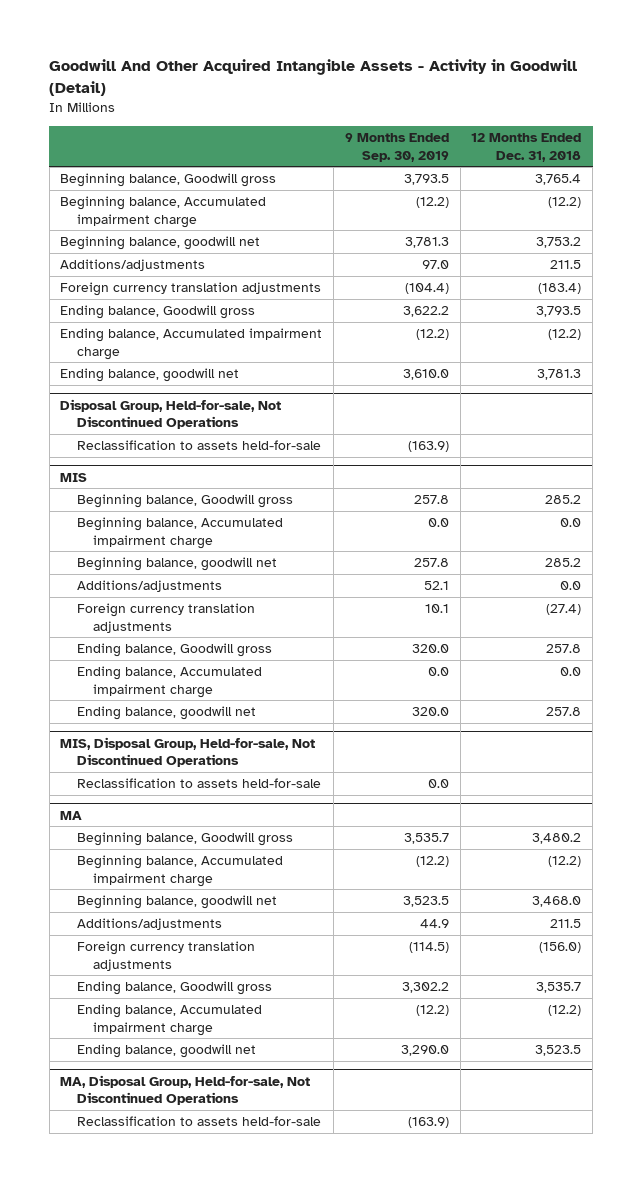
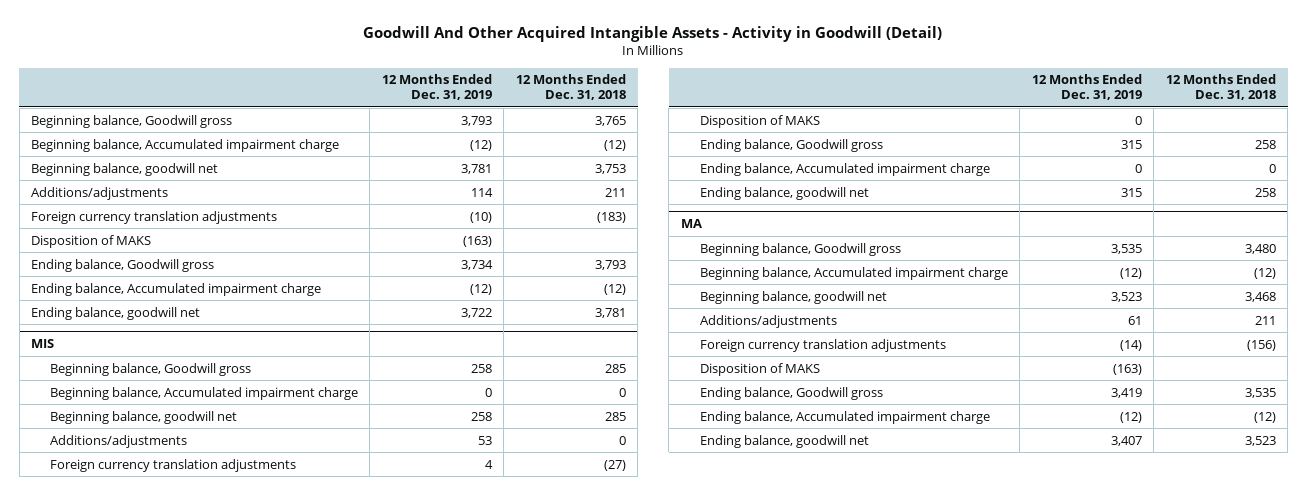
- | 9 Months Ended Sep. 30, 2019 | 12 Months Ended Dec. 31, 2018
+ | 12 Months Ended Dec. 31, 2019 | 12 Months Ended Dec. 31, 2018
- Beginning balance, Goodwill gross | 3,793.5 | 3,765.4
- Beginning balance, Accumulated impairment charge | (12.2) | (12.2)
- Beginning balance, goodwill net | 3,781.3 | 3,753.2
- Additions/adjustments | 97.0 | 211.5
- Foreign currency translation adjustments | (104.4) | (183.4)
- Ending balance, Goodwill gross | 3,622.2 | 3,793.5
- Ending balance, Accumulated impairment charge | (12.2) | (12.2)
- Ending balance, goodwill net | 3,610.0 | 3,781.3
- Disposal Group, Held-for-sale, Not Discontinued Operations
- Reclassification to assets held-for-sale | (163.9) |
+ Beginning balance, Goodwill gross | 3,793 | 3,765
+ Beginning balance, Accumulated impairment charge | (12) | (12)
+ Beginning balance, goodwill net | 3,781 | 3,753
+ Additions/adjustments | 114 | 211
+ Foreign currency translation adjustments | (10) | (183)
+ Disposition of MAKS | (163) |
+ Ending balance, Goodwill gross | 3,734 | 3,793
+ Ending balance, Accumulated impairment charge | (12) | (12)
+ Ending balance, goodwill net | 3,722 | 3,781
@ MIS
- Beginning balance, Goodwill gross | 257.8 | 285.2
- Beginning balance, Accumulated impairment charge | 0.0 | 0.0
- Beginning balance, goodwill net | 257.8 | 285.2
- Additions/adjustments | 52.1 | 0.0
- Foreign currency translation adjustments | 10.1 | (27.4)
- Ending balance, Goodwill gross | 320.0 | 257.8
- Ending balance, Accumulated impairment charge | 0.0 | 0.0
- Ending balance, goodwill net | 320.0 | 257.8
- MIS, Disposal Group, Held-for-sale, Not Discontinued Operations
- Reclassification to assets held-for-sale | 0.0 |
@ MIS
+ Beginning balance, Goodwill gross | 258 | 285
+ Beginning balance, Accumulated impairment charge | 0 | 0
+ Beginning balance, goodwill net | 258 | 285
+ Additions/adjustments | 53 | 0
+ Foreign currency translation adjustments | 4 | (27)
+ Disposition of MAKS | 0 |
+ Ending balance, Goodwill gross | 315 | 258
+ Ending balance, Accumulated impairment charge | 0 | 0
+ Ending balance, goodwill net | 315 | 258
@ MA
- Beginning balance, Goodwill gross | 3,535.7 | 3,480.2
- Beginning balance, Accumulated impairment charge | (12.2) | (12.2)
- Beginning balance, goodwill net | 3,523.5 | 3,468.0
- Additions/adjustments | 44.9 | 211.5
- Foreign currency translation adjustments | (114.5) | (156.0)
- Ending balance, Goodwill gross | 3,302.2 | 3,535.7
- Ending balance, Accumulated impairment charge | (12.2) | (12.2)
- Ending balance, goodwill net | 3,290.0 | 3,523.5
- MA, Disposal Group, Held-for-sale, Not Discontinued Operations
- Reclassification to assets held-for-sale | (163.9) |
@ MA
+ Beginning balance, Goodwill gross | 3,535 | 3,480
+ Beginning balance, Accumulated impairment charge | (12) | (12)
+ Beginning balance, goodwill net | 3,523 | 3,468
+ Additions/adjustments | 61 | 211
+ Foreign currency translation adjustments | (14) | (156)
+ Disposition of MAKS | (163) |
+ Ending balance, Goodwill gross | 3,419 | 3,535
+ Ending balance, Accumulated impairment charge | (12) | (12)
+ Ending balance, goodwill net | 3,407 | 3,523

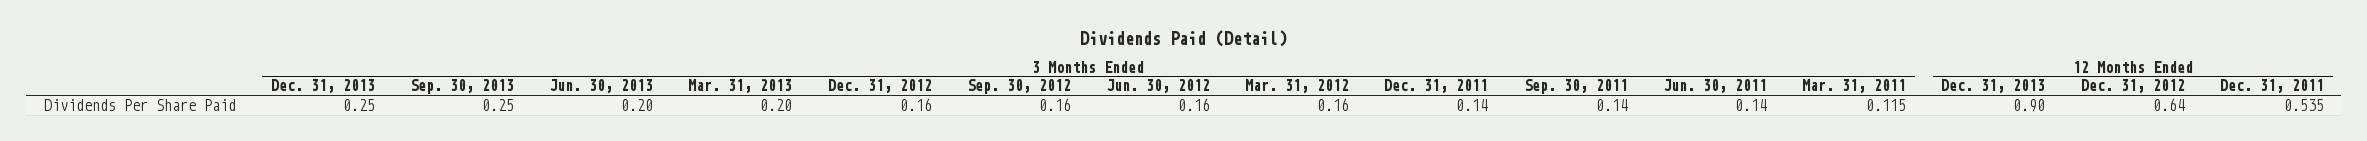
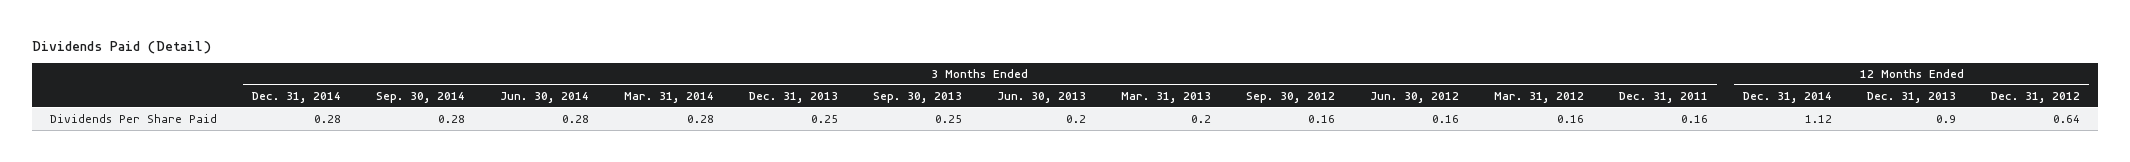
- | 3 Months Ended Dec. 31, 2013 | 3 Months Ended Sep. 30, 2013 | 3 Months Ended Jun. 30, 2013 | 3 Months Ended Mar. 31, 2013 | 3 Months Ended Dec. 31, 2012 | 3 Months Ended Sep. 30, 2012 | 3 Months Ended Jun. 30, 2012 | 3 Months Ended Mar. 31, 2012 | 3 Months Ended Dec. 31, 2011 | 3 Months Ended Sep. 30, 2011 | 3 Months Ended Jun. 30, 2011 | 3 Months Ended Mar. 31, 2011 | 12 Months Ended Dec. 31, 2013 | 12 Months Ended Dec. 31, 2012 | 12 Months Ended Dec. 31, 2011
+ | 3 Months Ended Dec. 31, 2014 | 3 Months Ended Sep. 30, 2014 | 3 Months Ended Jun. 30, 2014 | 3 Months Ended Mar. 31, 2014 | 3 Months Ended Dec. 31, 2013 | 3 Months Ended Sep. 30, 2013 | 3 Months Ended Jun. 30, 2013 | 3 Months Ended Mar. 31, 2013 | 3 Months Ended Sep. 30, 2012 | 3 Months Ended Jun. 30, 2012 | 3 Months Ended Mar. 31, 2012 | 3 Months Ended Dec. 31, 2011 | 12 Months Ended Dec. 31, 2014 | 12 Months Ended Dec. 31, 2013 | 12 Months Ended Dec. 31, 2012
- Dividends Per Share Paid | 0.25 | 0.25 | 0.20 | 0.20 | 0.16 | 0.16 | 0.16 | 0.16 | 0.14 | 0.14 | 0.14 | 0.115 | 0.90 | 0.64 | 0.535
+ Dividends Per Share Paid | 0.28 | 0.28 | 0.28 | 0.28 | 0.25 | 0.25 | 0.2 | 0.2 | 0.16 | 0.16 | 0.16 | 0.16 | 1.12 | 0.9 | 0.64

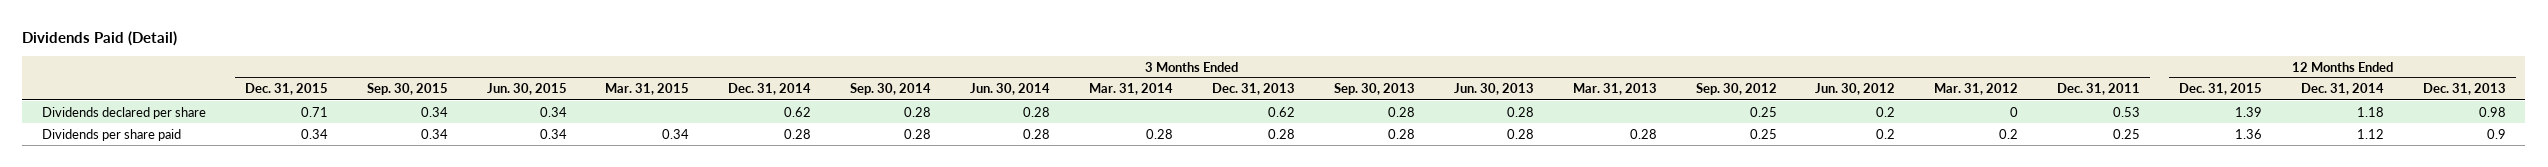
- | 3 Months Ended Dec. 31, 2014 | 3 Months Ended Sep. 30, 2014 | 3 Months Ended Jun. 30, 2014 | 3 Months Ended Mar. 31, 2014 | 3 Months Ended Dec. 31, 2013 | 3 Months Ended Sep. 30, 2013 | 3 Months Ended Jun. 30, 2013 | 3 Months Ended Mar. 31, 2013 | 3 Months Ended Sep. 30, 2012 | 3 Months Ended Jun. 30, 2012 | 3 Months Ended Mar. 31, 2012 | 3 Months Ended Dec. 31, 2011 | 12 Months Ended Dec. 31, 2014 | 12 Months Ended Dec. 31, 2013 | 12 Months Ended Dec. 31, 2012
+ | 3 Months Ended Dec. 31, 2015 | 3 Months Ended Sep. 30, 2015 | 3 Months Ended Jun. 30, 2015 | 3 Months Ended Mar. 31, 2015 | 3 Months Ended Dec. 31, 2014 | 3 Months Ended Sep. 30, 2014 | 3 Months Ended Jun. 30, 2014 | 3 Months Ended Mar. 31, 2014 | 3 Months Ended Dec. 31, 2013 | 3 Months Ended Sep. 30, 2013 | 3 Months Ended Jun. 30, 2013 | 3 Months Ended Mar. 31, 2013 | 3 Months Ended Sep. 30, 2012 | 3 Months Ended Jun. 30, 2012 | 3 Months Ended Mar. 31, 2012 | 3 Months Ended Dec. 31, 2011 | 12 Months Ended Dec. 31, 2015 | 12 Months Ended Dec. 31, 2014 | 12 Months Ended Dec. 31, 2013
- Dividends Per Share Paid | 0.28 | 0.28 | 0.28 | 0.28 | 0.25 | 0.25 | 0.2 | 0.2 | 0.16 | 0.16 | 0.16 | 0.16 | 1.12 | 0.9 | 0.64
+ Dividends declared per share | 0.71 | 0.34 | 0.34 | | 0.62 | 0.28 | 0.28 | | 0.62 | 0.28 | 0.28 | | 0.25 | 0.2 | 0 | 0.53 | 1.39 | 1.18 | 0.98
+ Dividends per share paid | 0.34 | 0.34 | 0.34 | 0.34 | 0.28 | 0.28 | 0.28 | 0.28 | 0.28 | 0.28 | 0.28 | 0.28 | 0.25 | 0.2 | 0.2 | 0.25 | 1.36 | 1.12 | 0.9

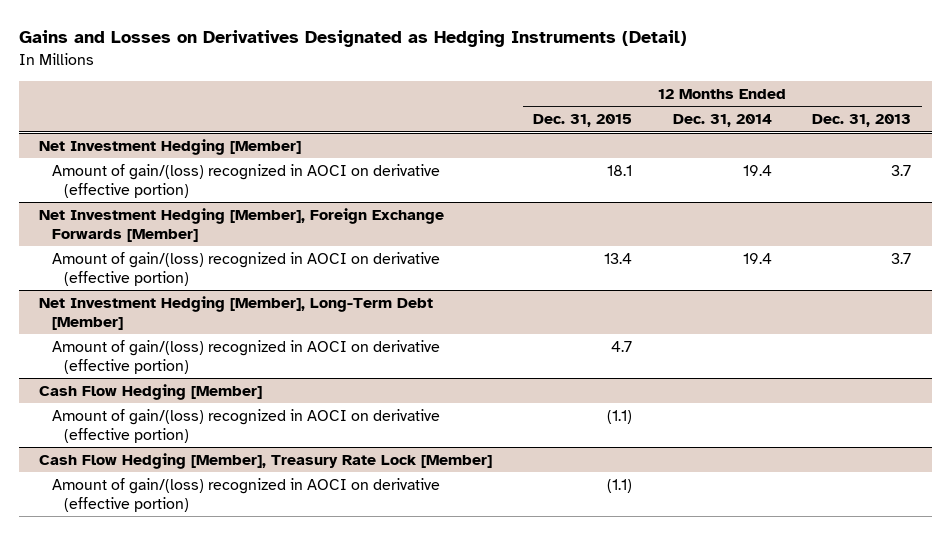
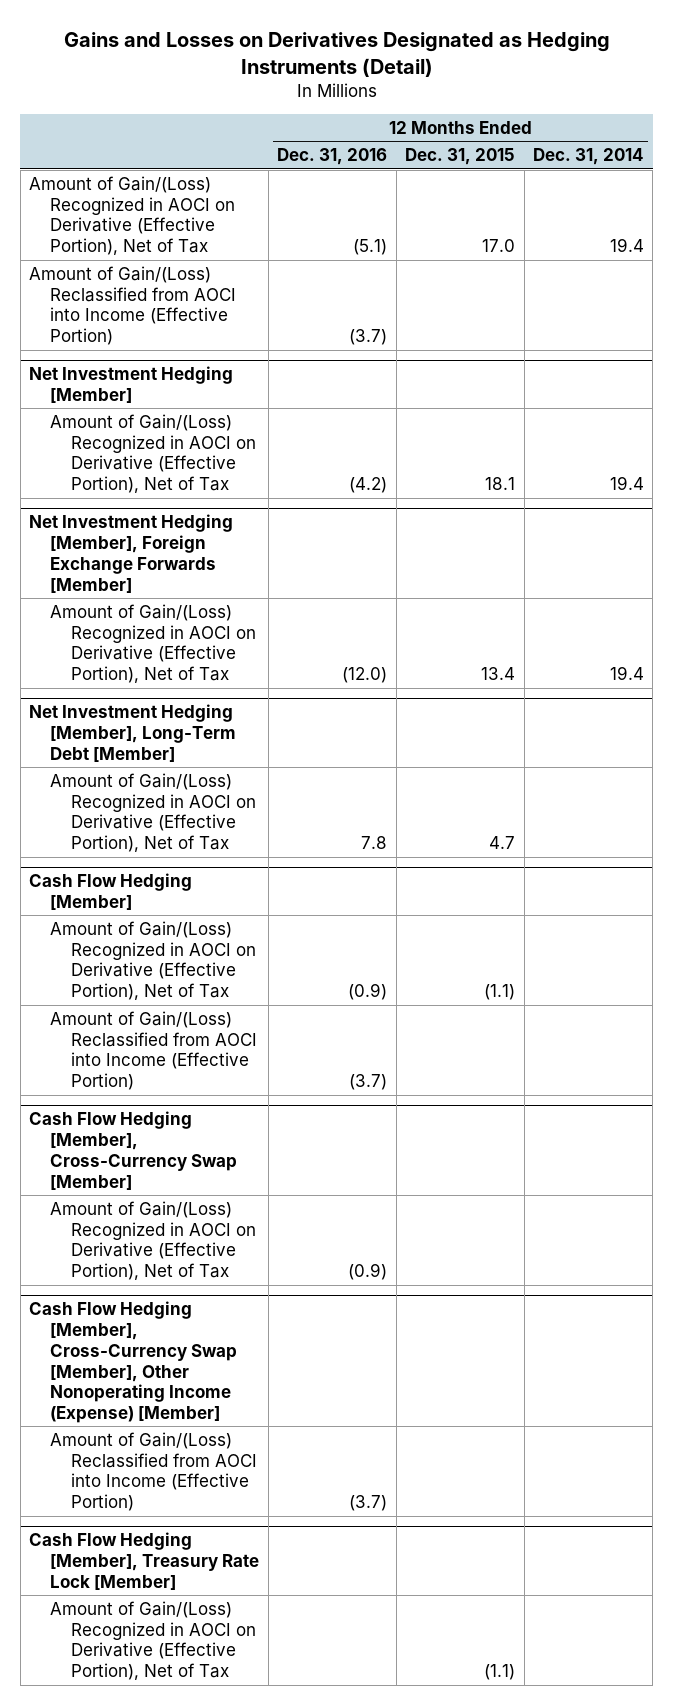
- | 12 Months Ended Dec. 31, 2015 | 12 Months Ended Dec. 31, 2014 | 12 Months Ended Dec. 31, 2013
+ | 12 Months Ended Dec. 31, 2016 | 12 Months Ended Dec. 31, 2015 | 12 Months Ended Dec. 31, 2014
+ Amount of Gain/(Loss) Recognized in AOCI on Derivative (Effective Portion), Net of Tax | (5.1) | 17.0 | 19.4
+ Amount of Gain/(Loss) Reclassified from AOCI into Income (Effective Portion) | (3.7) | |
@ Net Investment Hedging [Member]
- Amount of gain/(loss) recognized in AOCI on derivative (effective portion) | 18.1 | 19.4 | 3.7
+ Amount of Gain/(Loss) Recognized in AOCI on Derivative (Effective Portion), Net of Tax | (4.2) | 18.1 | 19.4
@ Net Investment Hedging [Member], Foreign Exchange Forwards [Member]
- Amount of gain/(loss) recognized in AOCI on derivative (effective portion) | 13.4 | 19.4 | 3.7
+ Amount of Gain/(Loss) Recognized in AOCI on Derivative (Effective Portion), Net of Tax | (12.0) | 13.4 | 19.4
@ Net Investment Hedging [Member], Long-Term Debt [Member]
- Amount of gain/(loss) recognized in AOCI on derivative (effective portion) | 4.7 | |
+ Amount of Gain/(Loss) Recognized in AOCI on Derivative (Effective Portion), Net of Tax | 7.8 | 4.7 |
@ Cash Flow Hedging [Member]
- Amount of gain/(loss) recognized in AOCI on derivative (effective portion) | (1.1) | |
+ Amount of Gain/(Loss) Recognized in AOCI on Derivative (Effective Portion), Net of Tax | (0.9) | (1.1) |
+ Amount of Gain/(Loss) Reclassified from AOCI into Income (Effective Portion) | (3.7) | |
+ Cash Flow Hedging [Member], Cross-Currency Swap [Member]
+ Amount of Gain/(Loss) Recognized in AOCI on Derivative (Effective Portion), Net of Tax | (0.9) | |
+ Cash Flow Hedging [Member], Cross-Currency Swap [Member], Other Nonoperating Income (Expense) [Member]
+ Amount of Gain/(Loss) Reclassified from AOCI into Income (Effective Portion) | (3.7) | |
@ Cash Flow Hedging [Member], Treasury Rate Lock [Member]
- Amount of gain/(loss) recognized in AOCI on derivative (effective portion) | (1.1) | |
+ Amount of Gain/(Loss) Recognized in AOCI on Derivative (Effective Portion), Net of Tax | | (1.1) |

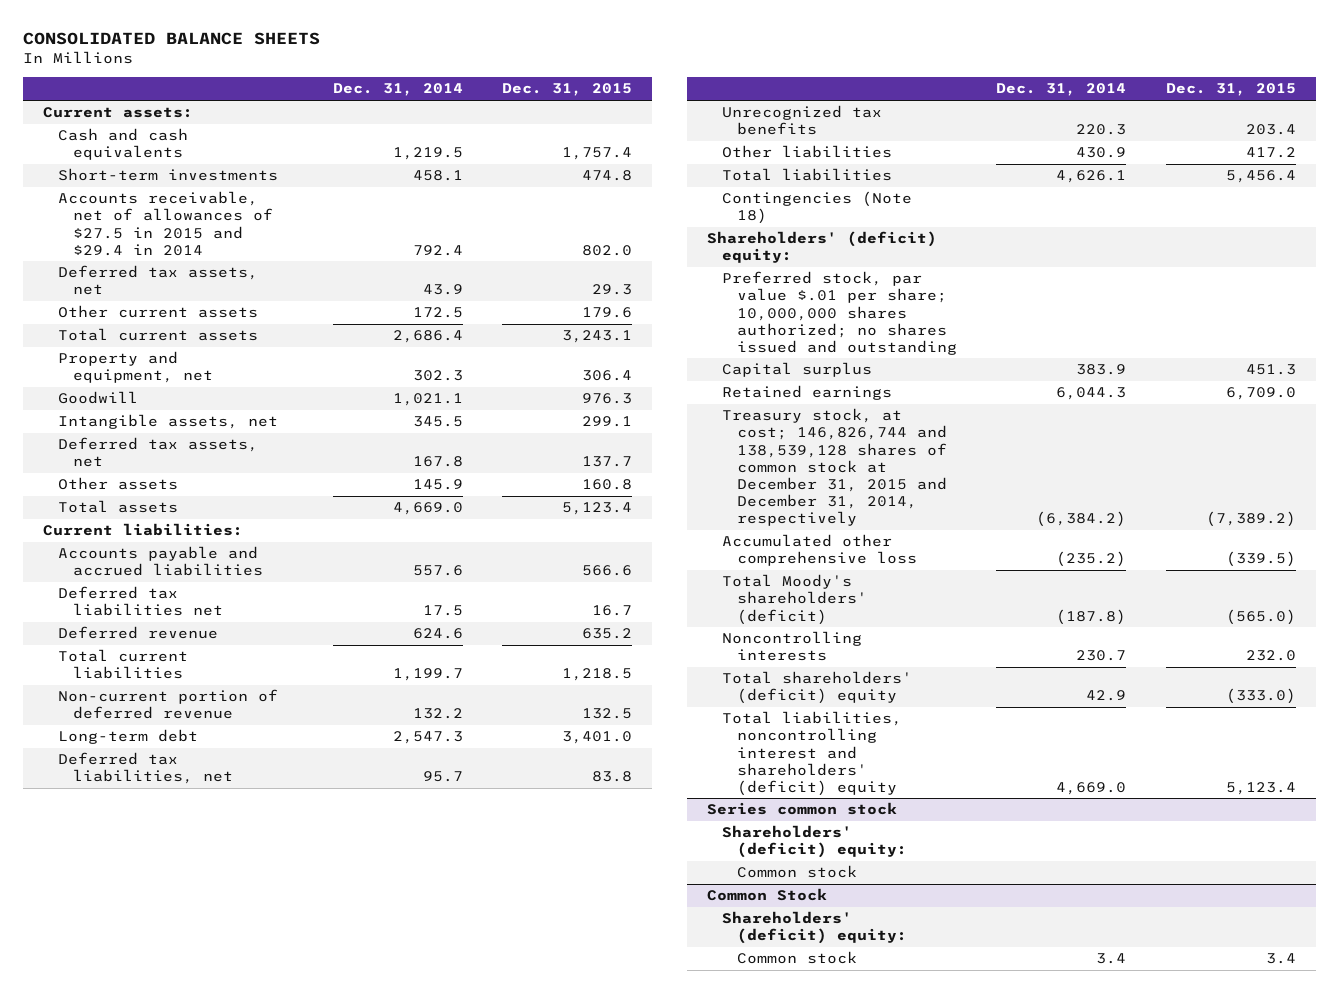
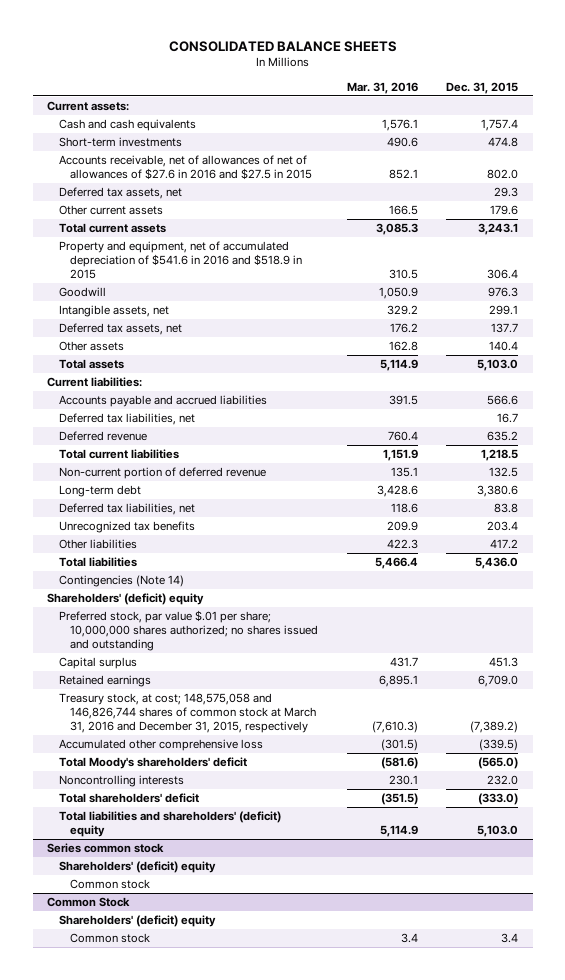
- | Dec. 31, 2014 | Dec. 31, 2015
+ | Mar. 31, 2016 | Dec. 31, 2015
- Accounts receivable, net of allowances of $27.5 in 2015 and $29.4 in 2014 | 792.4 | 802.0
+ Accounts receivable, net of allowances of net of allowances of $27.6 in 2016 and $27.5 in 2015 | 852.1 | 802.0
- Property and equipment, net | 302.3 | 306.4
+ Property and equipment, net of accumulated depreciation of $541.6 in 2016 and $518.9 in 2015 | 310.5 | 306.4
- Other assets | 145.9 | 160.8
- Total assets | 4,669.0 | 5,123.4
+ Other assets | 162.8 | 140.4
+ Total assets | 5,114.9 | 5,103.0
- Deferred tax liabilities net | 17.5 | 16.7
+ Deferred tax liabilities, net | | 16.7
- Long-term debt | 2,547.3 | 3,401.0
+ Long-term debt | 3,428.6 | 3,380.6
- Total liabilities | 4,626.1 | 5,456.4
- Contingencies (Note 18)
- Shareholders' (deficit) equity:
+ Total liabilities | 5,466.4 | 5,436.0
+ Contingencies (Note 14)
+ Shareholders' (deficit) equity
- Treasury stock, at cost; 146,826,744 and 138,539,128 shares of common stock at December 31, 2015 and December 31, 2014, respectively | (6,384.2) | (7,389.2)
+ Treasury stock, at cost; 148,575,058 and 146,826,744 shares of common stock at March 31, 2016 and December 31, 2015, respectively | (7,610.3) | (7,389.2)
- Total Moody's shareholders' (deficit) | (187.8) | (565.0)
+ Total Moody's shareholders' deficit | (581.6) | (565.0)
- Total shareholders' (deficit) equity | 42.9 | (333.0)
- Total liabilities, noncontrolling interest and shareholders' (deficit) equity | 4,669.0 | 5,123.4
+ Total shareholders' deficit | (351.5) | (333.0)
+ Total liabilities and shareholders' (deficit) equity | 5,114.9 | 5,103.0
@ Series common stock
- Shareholders' (deficit) equity:
+ Shareholders' (deficit) equity
@ Common Stock
- Shareholders' (deficit) equity:
+ Shareholders' (deficit) equity

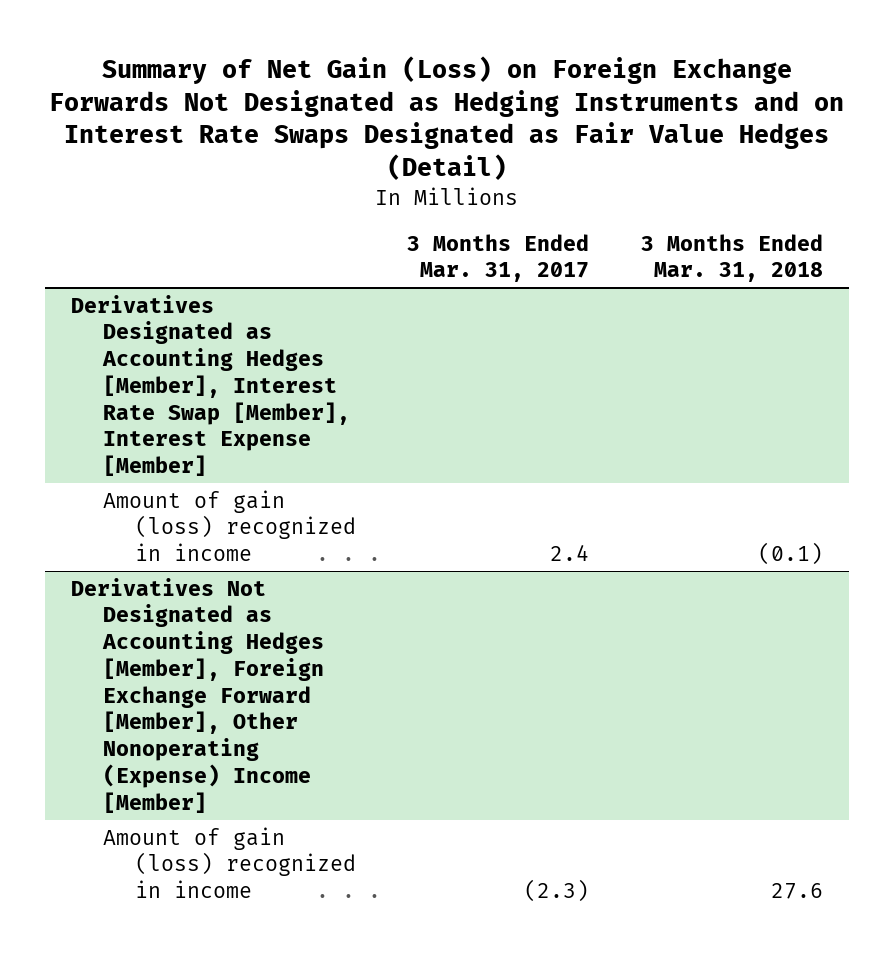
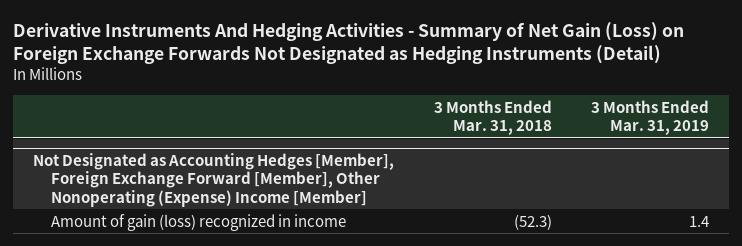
- Summary of Net Gain (Loss) on Foreign Exchange Forwards Not Designated as Hedging Instruments and on Interest Rate Swaps Designated as Fair Value Hedges (Detail)
+ Derivative Instruments And Hedging Activities - Summary of Net Gain (Loss) on Foreign Exchange Forwards Not Designated as Hedging Instruments (Detail)
- | 3 Months Ended Mar. 31, 2017 | 3 Months Ended Mar. 31, 2018
+ | 3 Months Ended Mar. 31, 2018 | 3 Months Ended Mar. 31, 2019
- Derivatives Designated as Accounting Hedges [Member], Interest Rate Swap [Member], Interest Expense [Member]
- Amount of gain (loss) recognized in income | 2.4 | (0.1)
- Derivatives Not Designated as Accounting Hedges [Member], Foreign Exchange Forward [Member], Other Nonoperating (Expense) Income [Member]
- Amount of gain (loss) recognized in income | (2.3) | 27.6
+ Not Designated as Accounting Hedges [Member], Foreign Exchange Forward [Member], Other Nonoperating (Expense) Income [Member]
+ Amount of gain (loss) recognized in income | (52.3) | 1.4

